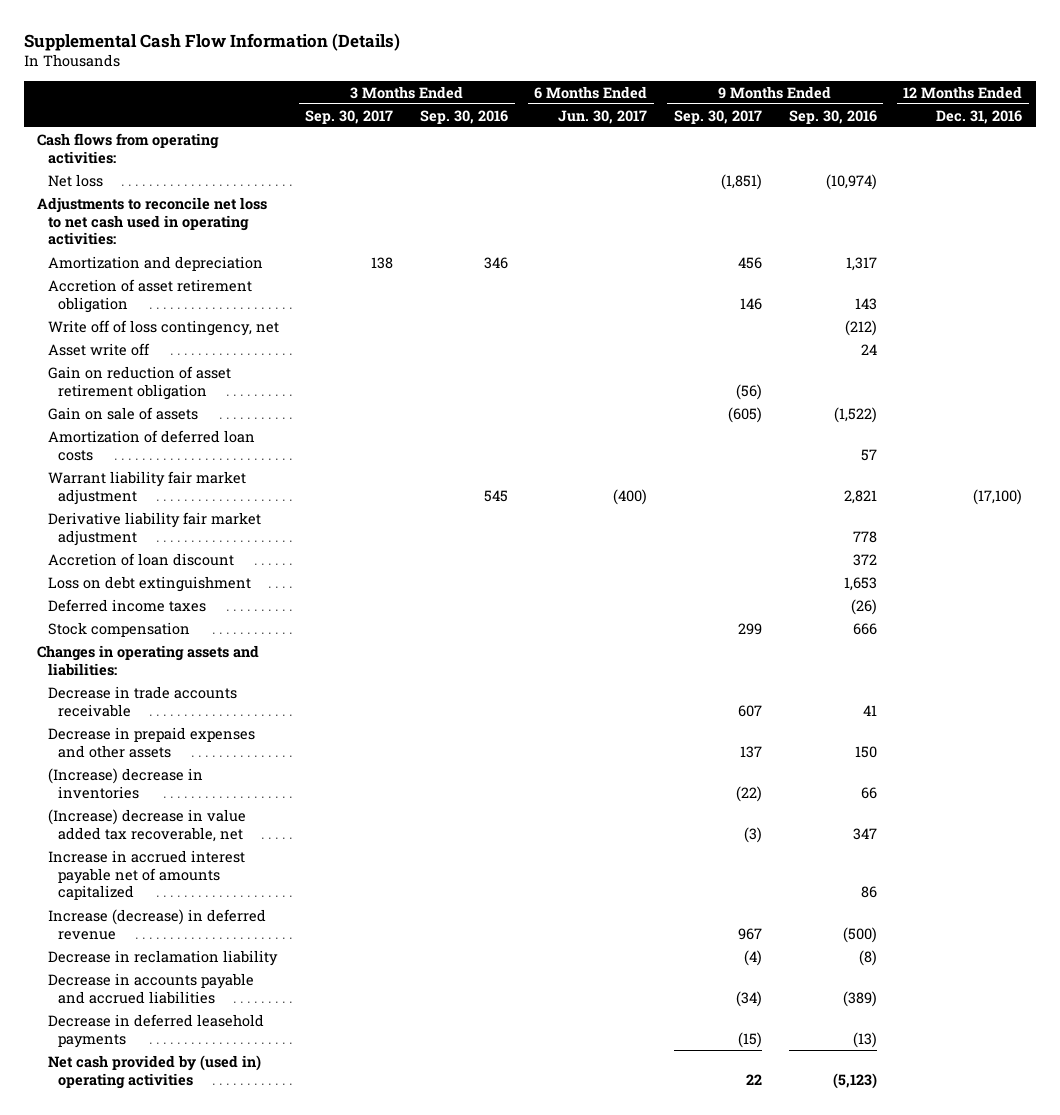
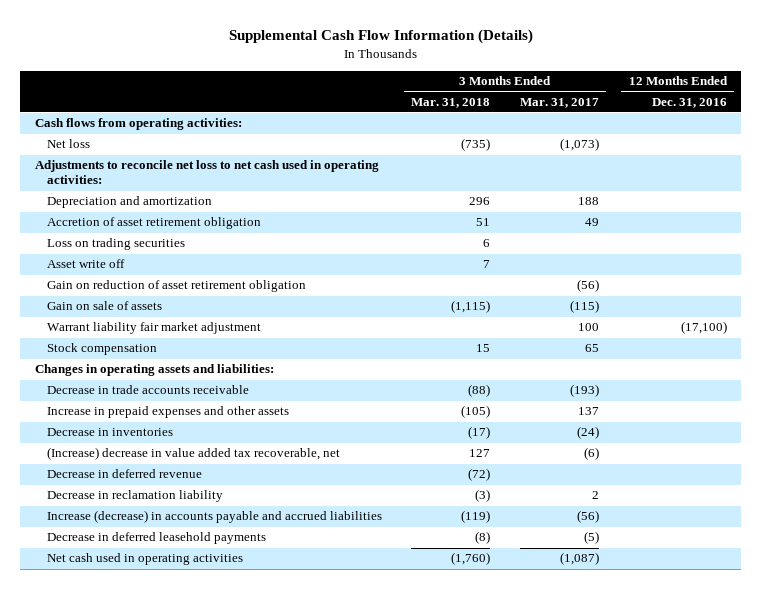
- | 3 Months Ended Sep. 30, 2017 | 3 Months Ended Sep. 30, 2016 | 6 Months Ended Jun. 30, 2017 | 9 Months Ended Sep. 30, 2017 | 9 Months Ended Sep. 30, 2016 | 12 Months Ended Dec. 31, 2016
+ | 3 Months Ended Mar. 31, 2018 | 3 Months Ended Mar. 31, 2017 | 12 Months Ended Dec. 31, 2016
- Amortization and depreciation | 138 | 346 | | 456 | 1,317 |
+ Depreciation and amortization | 296 | 188 |
- Write off of loss contingency, net | | | | | (212) |
+ Loss on trading securities | 6 | |
- Amortization of deferred loan costs | | | | | 57 |
- Derivative liability fair market adjustment | | | | | 778 |
- Accretion of loan discount | | | | | 372 |
- Loss on debt extinguishment | | | | | 1,653 |
- Deferred income taxes | | | | | (26) |
- Decrease in prepaid expenses and other assets | | | | 137 | 150 |
- (Increase) decrease in inventories | | | | (22) | 66 |
+ Increase in prepaid expenses and other assets | (105) | 137 |
+ Decrease in inventories | (17) | (24) |
- Increase in accrued interest payable net of amounts capitalized | | | | | 86 |
- Increase (decrease) in deferred revenue | | | | 967 | (500) |
+ Decrease in deferred revenue | (72) | |
- Decrease in accounts payable and accrued liabilities | | | | (34) | (389) |
+ Increase (decrease) in accounts payable and accrued liabilities | (119) | (56) |
- Net cash provided by (used in) operating activities | | | | 22 | (5,123) |
+ Net cash used in operating activities | (1,760) | (1,087) |

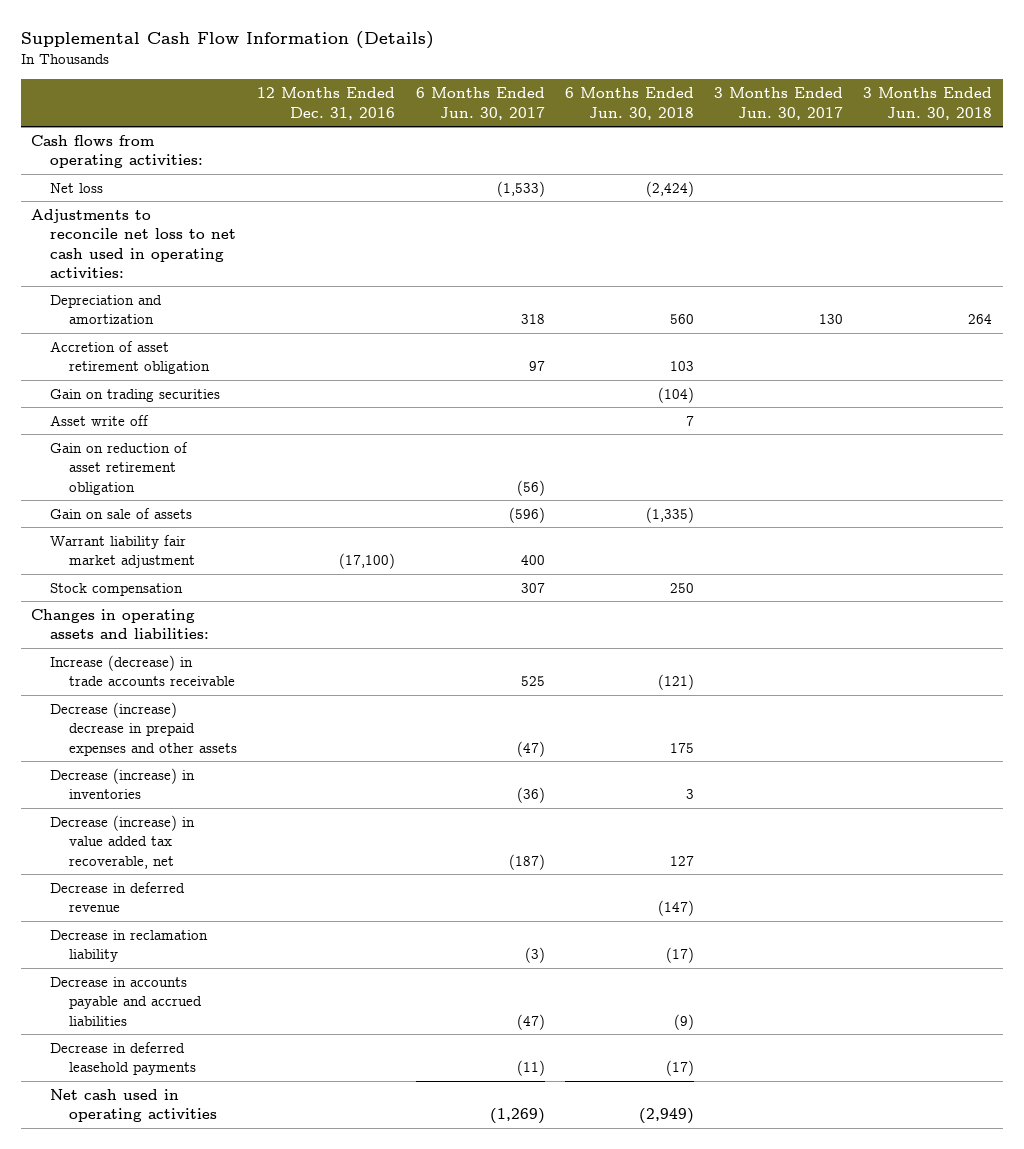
- | 3 Months Ended Mar. 31, 2018 | 3 Months Ended Mar. 31, 2017 | 12 Months Ended Dec. 31, 2016
+ | 12 Months Ended Dec. 31, 2016 | 6 Months Ended Jun. 30, 2017 | 6 Months Ended Jun. 30, 2018 | 3 Months Ended Jun. 30, 2017 | 3 Months Ended Jun. 30, 2018
- Loss on trading securities | 6 | |
+ Gain on trading securities | | | (104) | |
- Decrease in trade accounts receivable | (88) | (193) |
- Increase in prepaid expenses and other assets | (105) | 137 |
- Decrease in inventories | (17) | (24) |
- (Increase) decrease in value added tax recoverable, net | 127 | (6) |
+ Increase (decrease) in trade accounts receivable | | 525 | (121) | |
+ Decrease (increase) decrease in prepaid expenses and other assets | | (47) | 175 | |
+ Decrease (increase) in inventories | | (36) | 3 | |
+ Decrease (increase) in value added tax recoverable, net | | (187) | 127 | |
- Increase (decrease) in accounts payable and accrued liabilities | (119) | (56) |
+ Decrease in accounts payable and accrued liabilities | | (47) | (9) | |

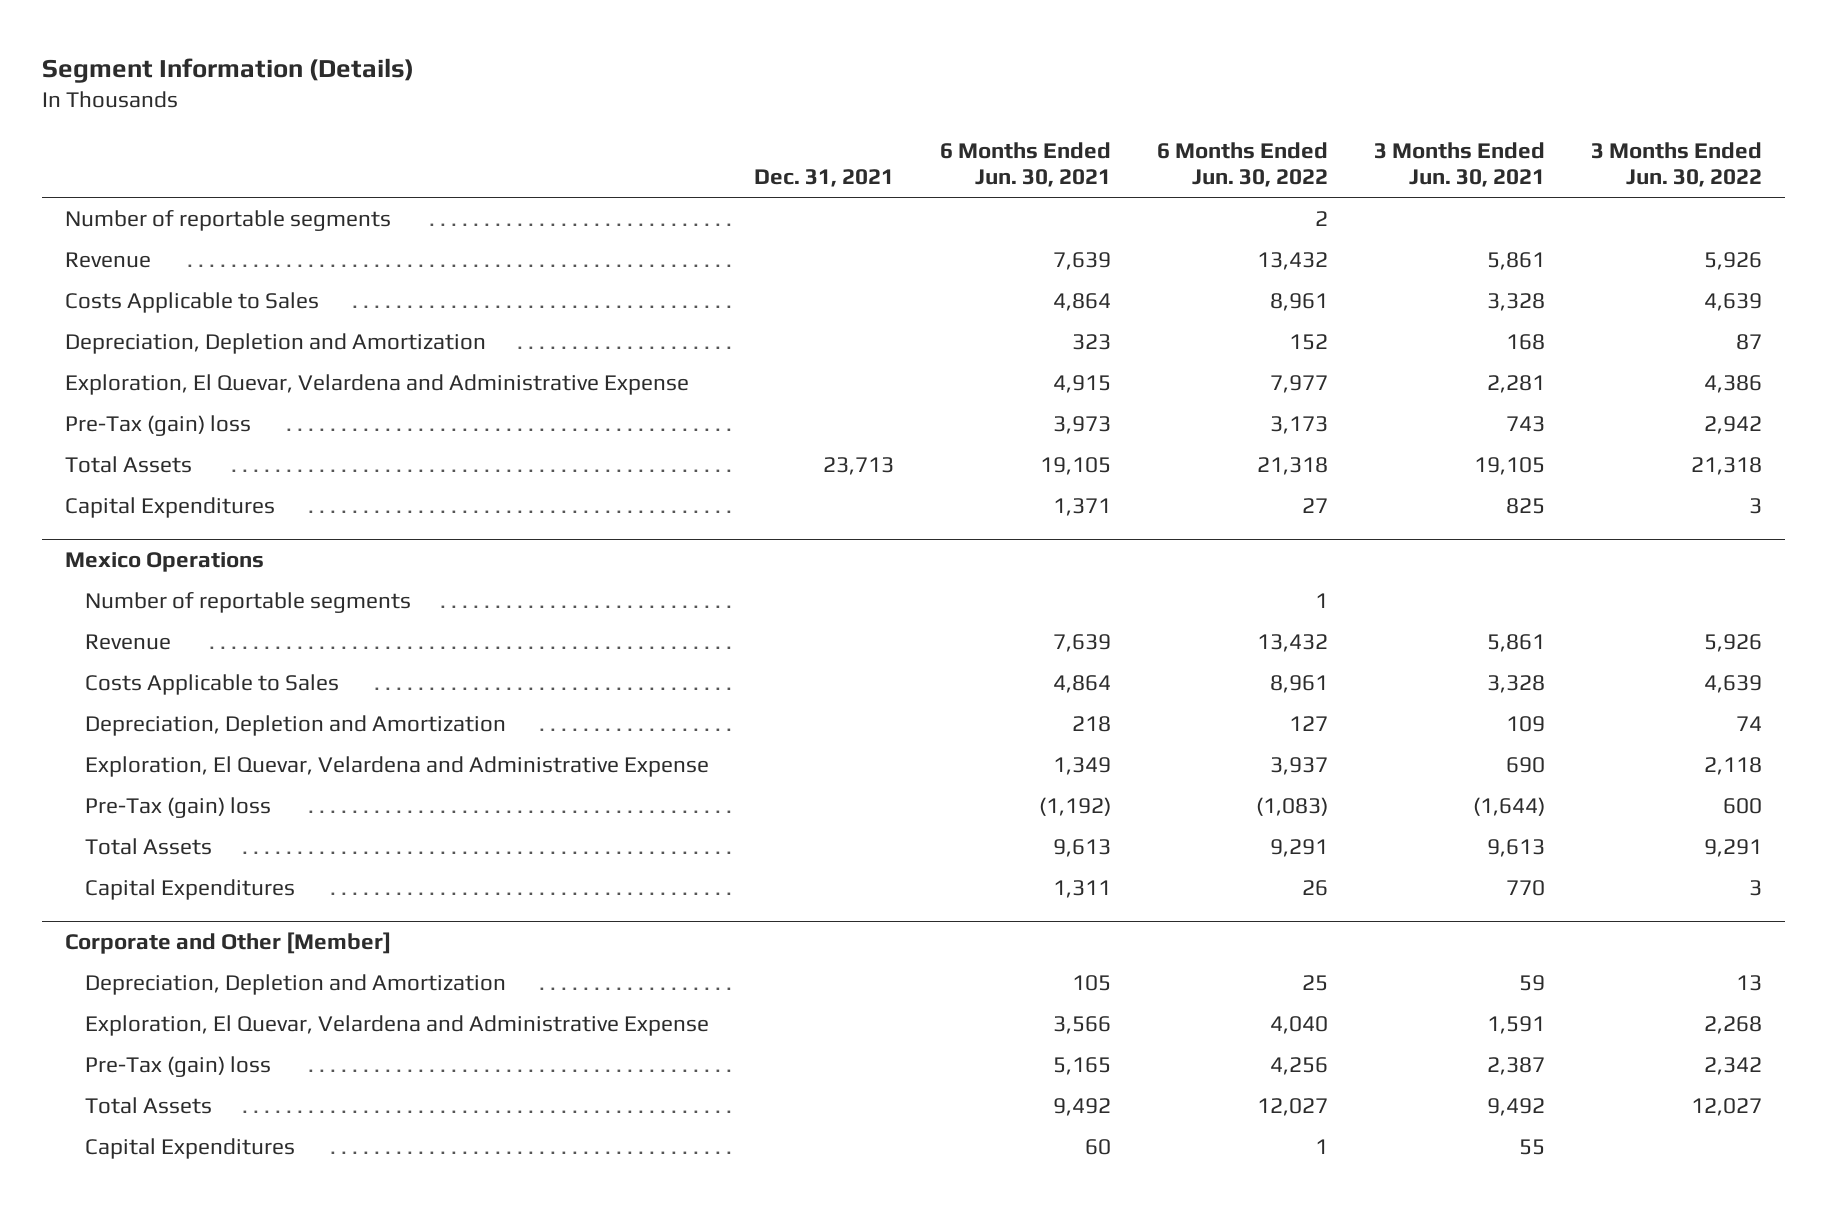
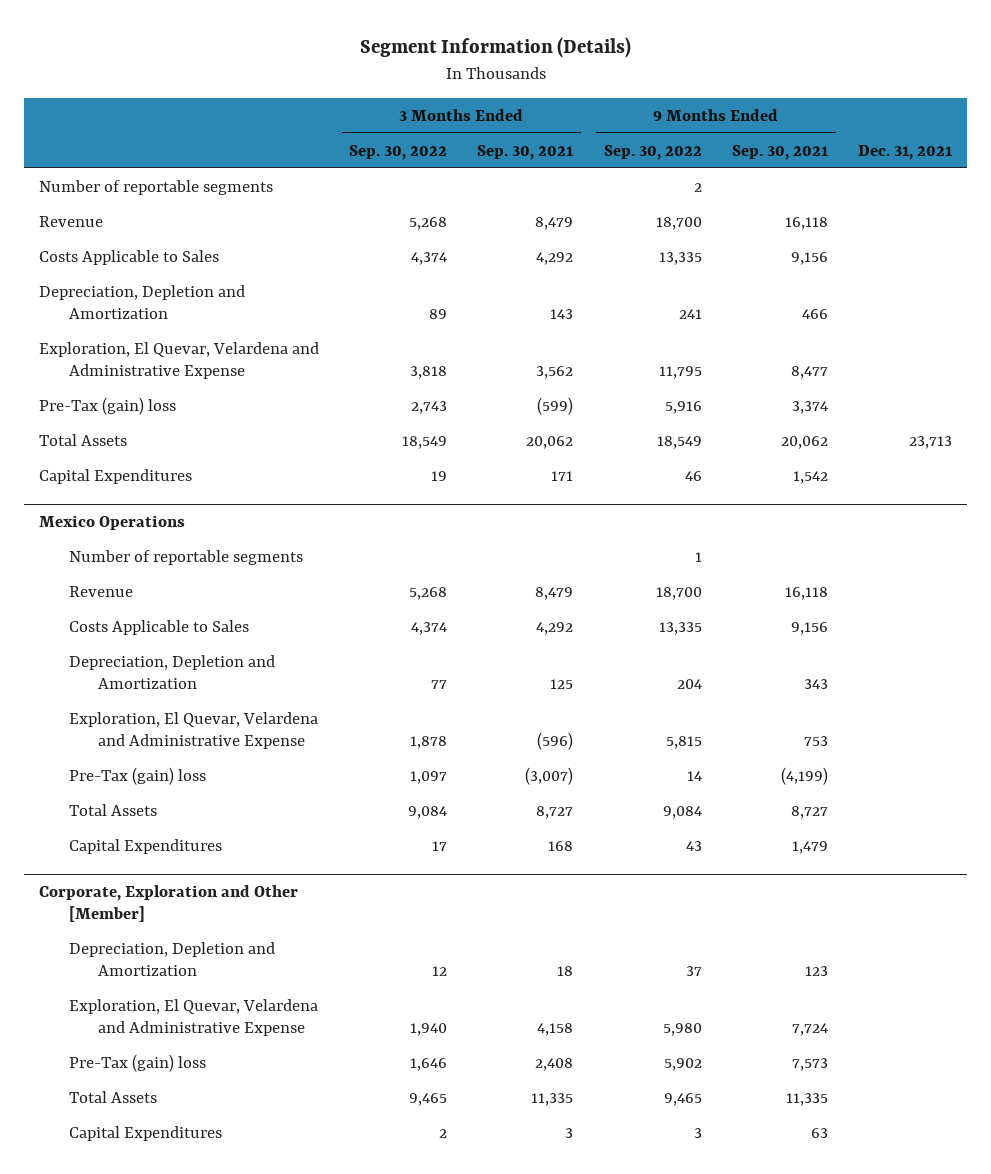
- | Dec. 31, 2021 | 6 Months Ended Jun. 30, 2021 | 6 Months Ended Jun. 30, 2022 | 3 Months Ended Jun. 30, 2021 | 3 Months Ended Jun. 30, 2022
+ | 3 Months Ended Sep. 30, 2022 | 3 Months Ended Sep. 30, 2021 | 9 Months Ended Sep. 30, 2022 | 9 Months Ended Sep. 30, 2021 | Dec. 31, 2021
- Corporate and Other [Member]
+ Corporate, Exploration and Other [Member]

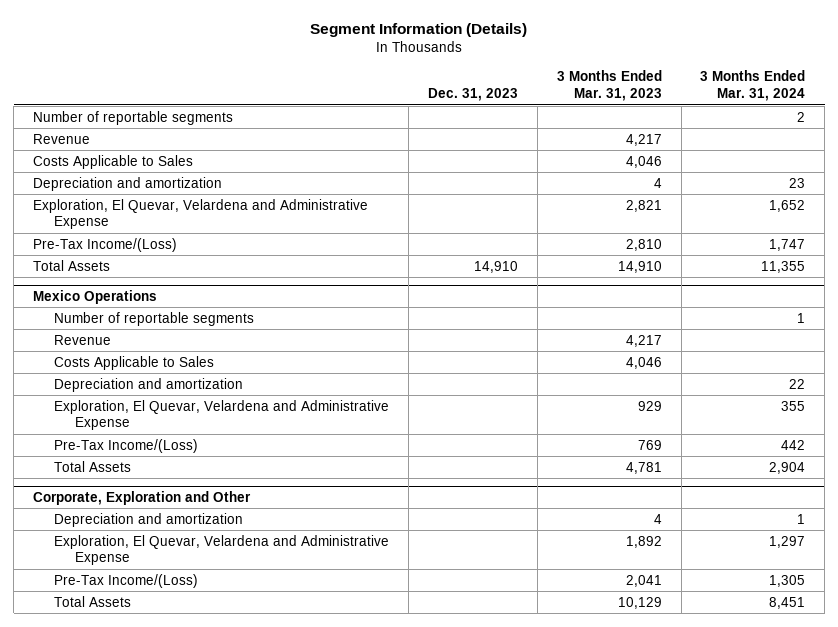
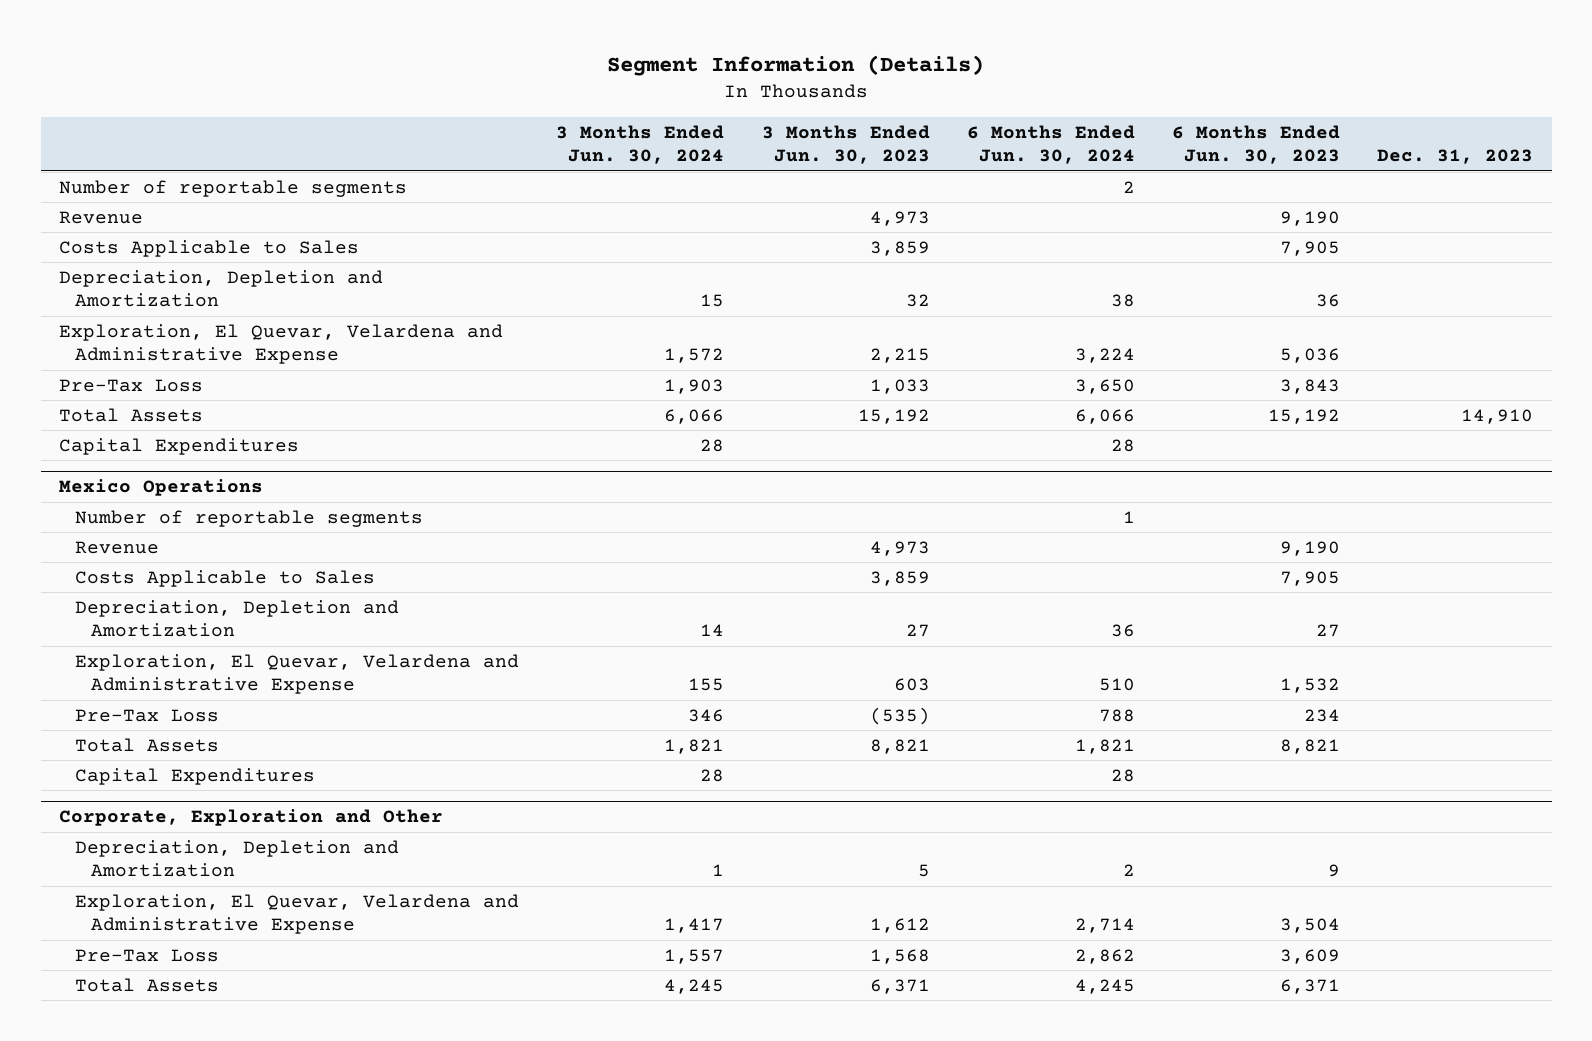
- | Dec. 31, 2023 | 3 Months Ended Mar. 31, 2023 | 3 Months Ended Mar. 31, 2024
+ | 3 Months Ended Jun. 30, 2024 | 3 Months Ended Jun. 30, 2023 | 6 Months Ended Jun. 30, 2024 | 6 Months Ended Jun. 30, 2023 | Dec. 31, 2023
- Depreciation and amortization | | 4 | 23
+ Depreciation, Depletion and Amortization | 15 | 32 | 38 | 36 |
- Pre-Tax Income/(Loss) | | 2,810 | 1,747
+ Pre-Tax Loss | 1,903 | 1,033 | 3,650 | 3,843 |
+ Capital Expenditures | 28 | | 28 | |
@ Mexico Operations
- Depreciation and amortization | | | 22
+ Depreciation, Depletion and Amortization | 14 | 27 | 36 | 27 |
- Pre-Tax Income/(Loss) | | 769 | 442
+ Pre-Tax Loss | 346 | (535) | 788 | 234 |
+ Capital Expenditures | 28 | | 28 | |
@ Corporate, Exploration and Other
- Depreciation and amortization | | 4 | 1
+ Depreciation, Depletion and Amortization | 1 | 5 | 2 | 9 |
- Pre-Tax Income/(Loss) | | 2,041 | 1,305
+ Pre-Tax Loss | 1,557 | 1,568 | 2,862 | 3,609 |

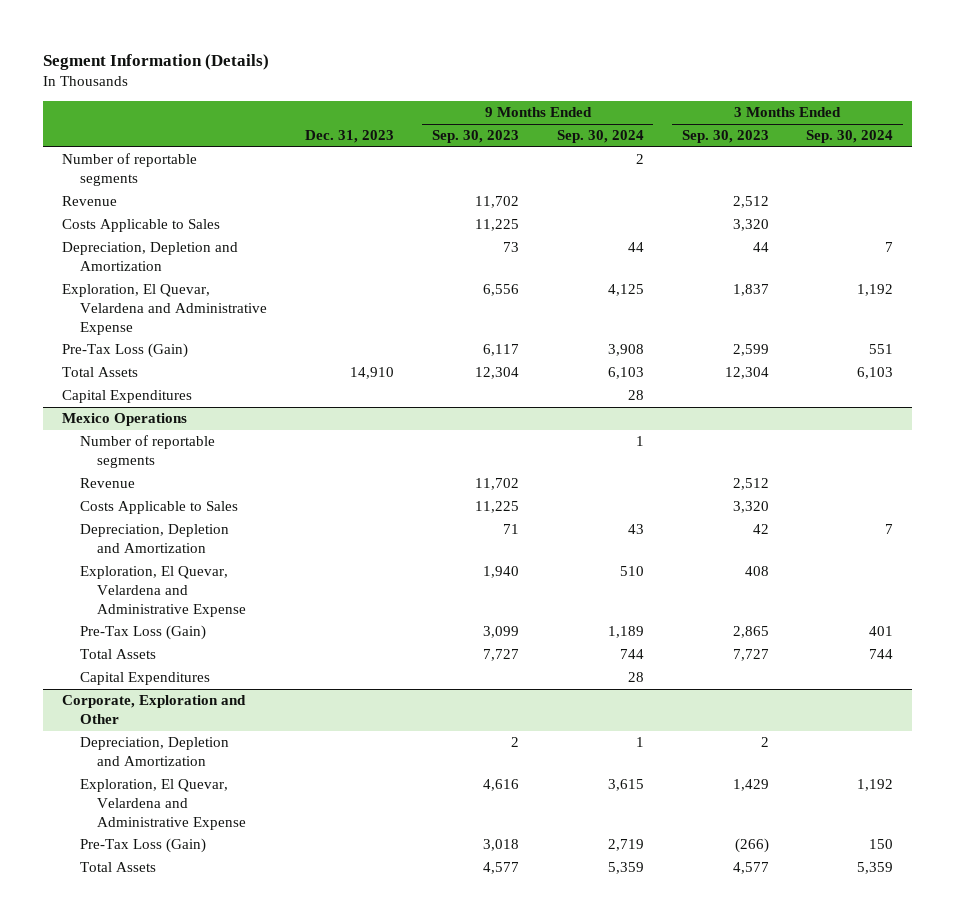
- | 3 Months Ended Jun. 30, 2024 | 3 Months Ended Jun. 30, 2023 | 6 Months Ended Jun. 30, 2024 | 6 Months Ended Jun. 30, 2023 | Dec. 31, 2023
+ | Dec. 31, 2023 | 9 Months Ended Sep. 30, 2023 | 9 Months Ended Sep. 30, 2024 | 3 Months Ended Sep. 30, 2023 | 3 Months Ended Sep. 30, 2024
- Pre-Tax Loss | 1,903 | 1,033 | 3,650 | 3,843 |
+ Pre-Tax Loss (Gain) | | 6,117 | 3,908 | 2,599 | 551
@ Mexico Operations
- Pre-Tax Loss | 346 | (535) | 788 | 234 |
+ Pre-Tax Loss (Gain) | | 3,099 | 1,189 | 2,865 | 401
@ Corporate, Exploration and Other
- Pre-Tax Loss | 1,557 | 1,568 | 2,862 | 3,609 |
+ Pre-Tax Loss (Gain) | | 3,018 | 2,719 | (266) | 150

